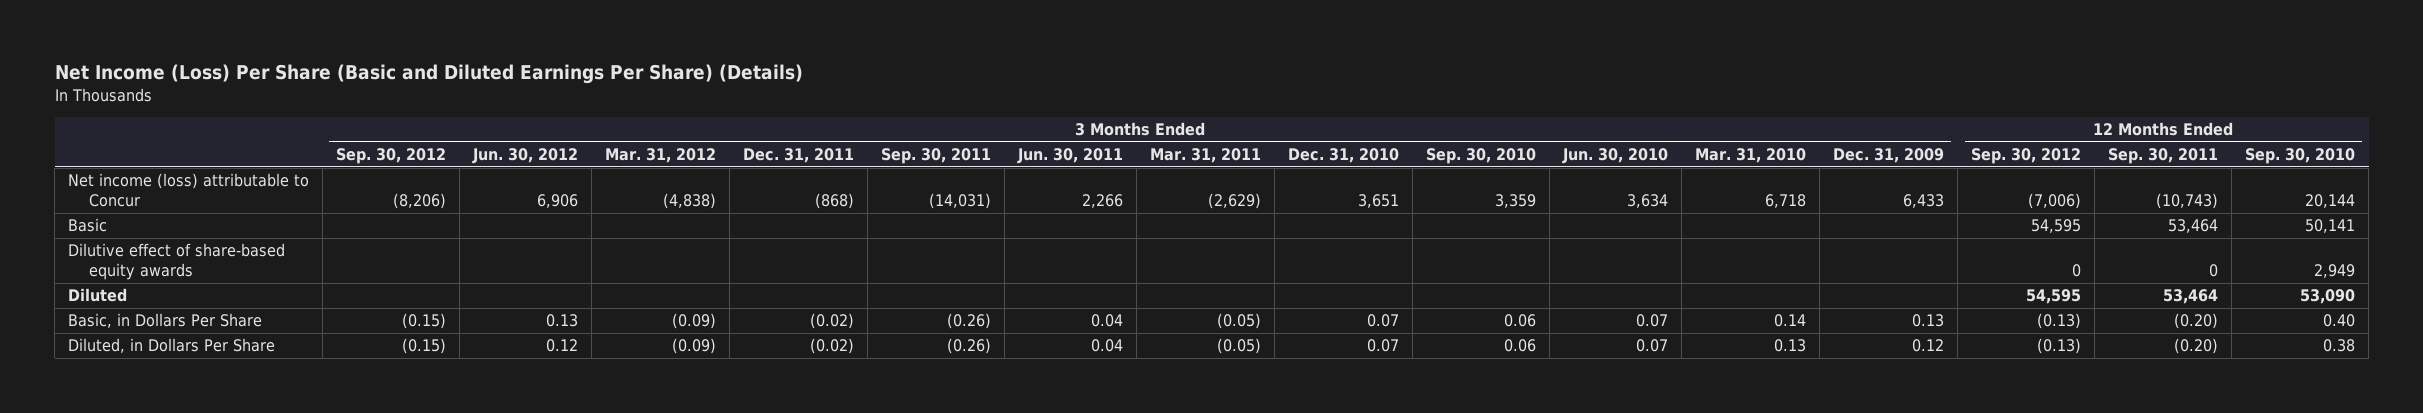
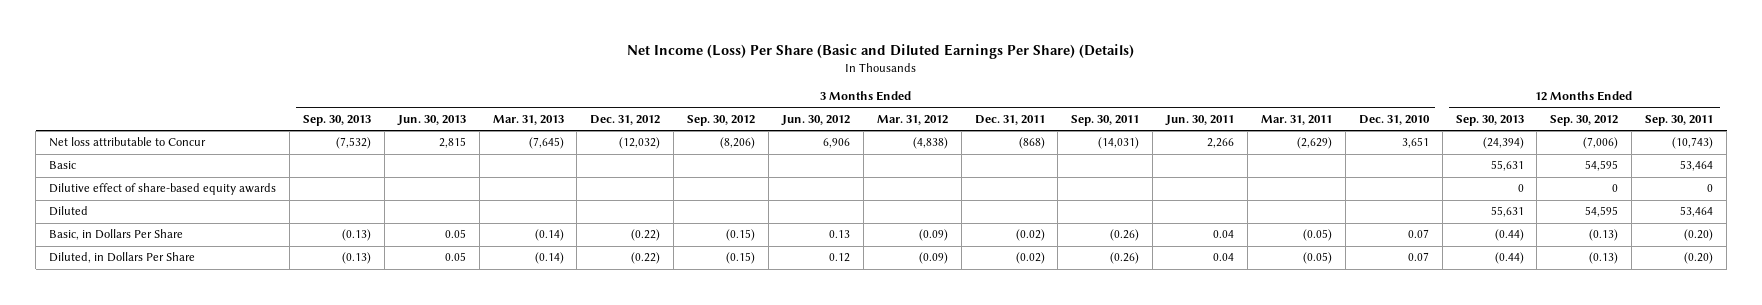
- | 3 Months Ended Sep. 30, 2012 | 3 Months Ended Jun. 30, 2012 | 3 Months Ended Mar. 31, 2012 | 3 Months Ended Dec. 31, 2011 | 3 Months Ended Sep. 30, 2011 | 3 Months Ended Jun. 30, 2011 | 3 Months Ended Mar. 31, 2011 | 3 Months Ended Dec. 31, 2010 | 3 Months Ended Sep. 30, 2010 | 3 Months Ended Jun. 30, 2010 | 3 Months Ended Mar. 31, 2010 | 3 Months Ended Dec. 31, 2009 | 12 Months Ended Sep. 30, 2012 | 12 Months Ended Sep. 30, 2011 | 12 Months Ended Sep. 30, 2010
+ | 3 Months Ended Sep. 30, 2013 | 3 Months Ended Jun. 30, 2013 | 3 Months Ended Mar. 31, 2013 | 3 Months Ended Dec. 31, 2012 | 3 Months Ended Sep. 30, 2012 | 3 Months Ended Jun. 30, 2012 | 3 Months Ended Mar. 31, 2012 | 3 Months Ended Dec. 31, 2011 | 3 Months Ended Sep. 30, 2011 | 3 Months Ended Jun. 30, 2011 | 3 Months Ended Mar. 31, 2011 | 3 Months Ended Dec. 31, 2010 | 12 Months Ended Sep. 30, 2013 | 12 Months Ended Sep. 30, 2012 | 12 Months Ended Sep. 30, 2011
- Net income (loss) attributable to Concur | (8,206) | 6,906 | (4,838) | (868) | (14,031) | 2,266 | (2,629) | 3,651 | 3,359 | 3,634 | 6,718 | 6,433 | (7,006) | (10,743) | 20,144
+ Net loss attributable to Concur | (7,532) | 2,815 | (7,645) | (12,032) | (8,206) | 6,906 | (4,838) | (868) | (14,031) | 2,266 | (2,629) | 3,651 | (24,394) | (7,006) | (10,743)

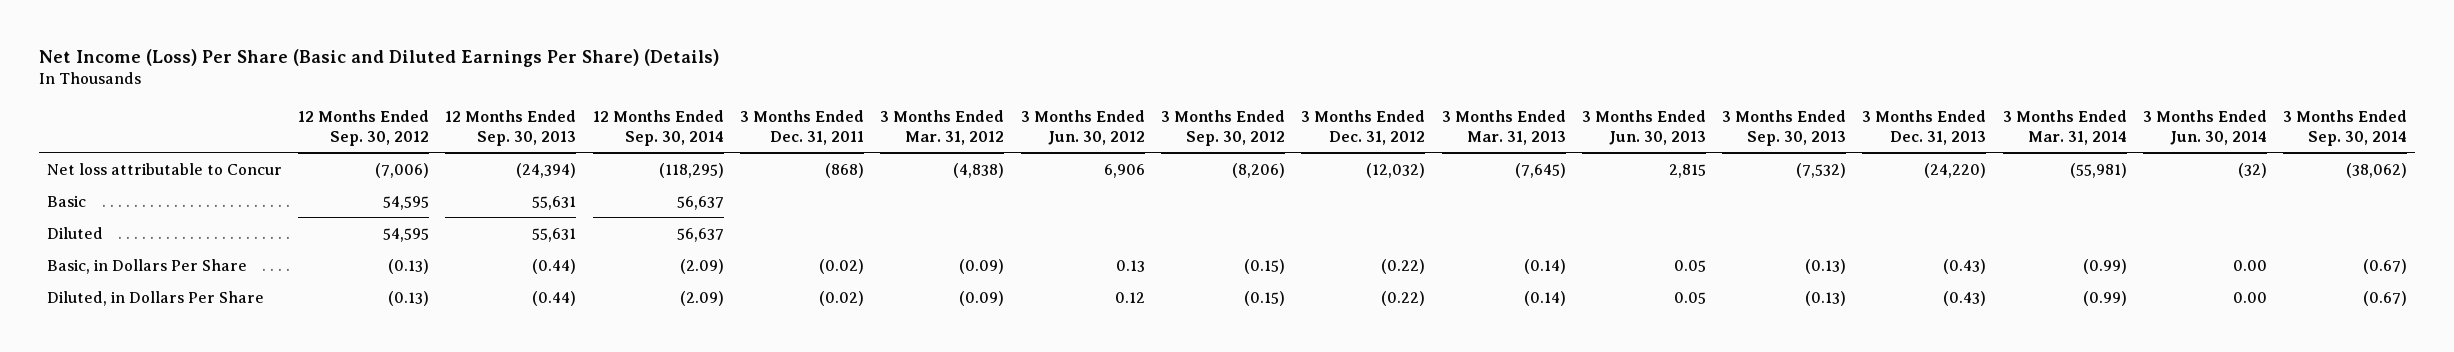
- | 3 Months Ended Sep. 30, 2013 | 3 Months Ended Jun. 30, 2013 | 3 Months Ended Mar. 31, 2013 | 3 Months Ended Dec. 31, 2012 | 3 Months Ended Sep. 30, 2012 | 3 Months Ended Jun. 30, 2012 | 3 Months Ended Mar. 31, 2012 | 3 Months Ended Dec. 31, 2011 | 3 Months Ended Sep. 30, 2011 | 3 Months Ended Jun. 30, 2011 | 3 Months Ended Mar. 31, 2011 | 3 Months Ended Dec. 31, 2010 | 12 Months Ended Sep. 30, 2013 | 12 Months Ended Sep. 30, 2012 | 12 Months Ended Sep. 30, 2011
+ | 12 Months Ended Sep. 30, 2012 | 12 Months Ended Sep. 30, 2013 | 12 Months Ended Sep. 30, 2014 | 3 Months Ended Dec. 31, 2011 | 3 Months Ended Mar. 31, 2012 | 3 Months Ended Jun. 30, 2012 | 3 Months Ended Sep. 30, 2012 | 3 Months Ended Dec. 31, 2012 | 3 Months Ended Mar. 31, 2013 | 3 Months Ended Jun. 30, 2013 | 3 Months Ended Sep. 30, 2013 | 3 Months Ended Dec. 31, 2013 | 3 Months Ended Mar. 31, 2014 | 3 Months Ended Jun. 30, 2014 | 3 Months Ended Sep. 30, 2014
- Dilutive effect of share-based equity awards | | | | | | | | | | | | | 0 | 0 | 0

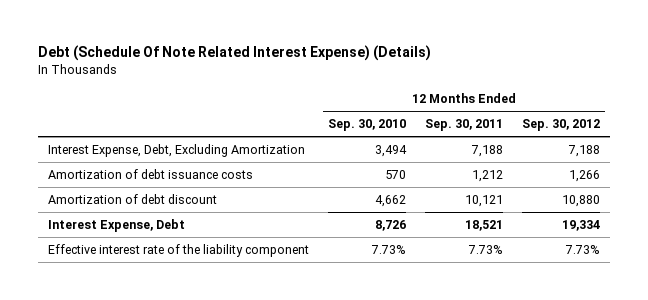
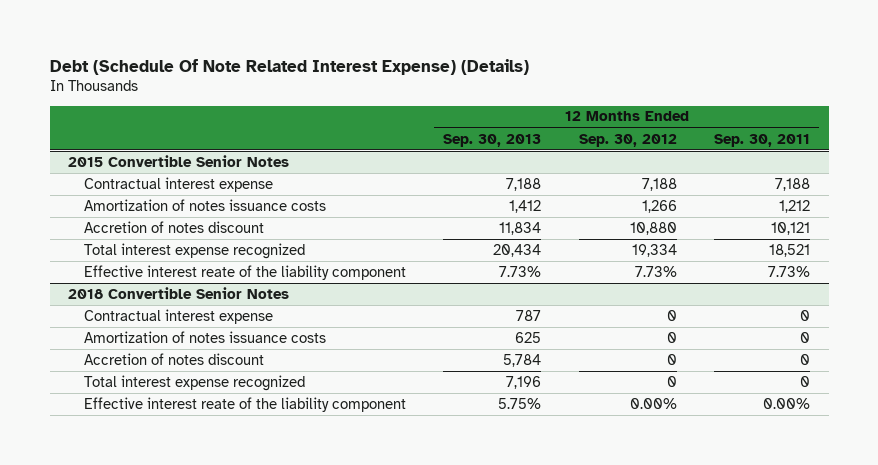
- | 12 Months Ended Sep. 30, 2010 | 12 Months Ended Sep. 30, 2011 | 12 Months Ended Sep. 30, 2012
+ | 12 Months Ended Sep. 30, 2013 | 12 Months Ended Sep. 30, 2012 | 12 Months Ended Sep. 30, 2011
- Interest Expense, Debt, Excluding Amortization | 3,494 | 7,188 | 7,188
- Amortization of debt issuance costs | 570 | 1,212 | 1,266
- Amortization of debt discount | 4,662 | 10,121 | 10,880
- Interest Expense, Debt | 8,726 | 18,521 | 19,334
- Effective interest rate of the liability component | 7.73% | 7.73% | 7.73%
+ 2015 Convertible Senior Notes
+ Contractual interest expense | 7,188 | 7,188 | 7,188
+ Amortization of notes issuance costs | 1,412 | 1,266 | 1,212
+ Accretion of notes discount | 11,834 | 10,880 | 10,121
+ Total interest expense recognized | 20,434 | 19,334 | 18,521
+ Effective interest reate of the liability component | 7.73% | 7.73% | 7.73%
+ 2018 Convertible Senior Notes
+ Contractual interest expense | 787 | 0 | 0
+ Amortization of notes issuance costs | 625 | 0 | 0
+ Accretion of notes discount | 5,784 | 0 | 0
+ Total interest expense recognized | 7,196 | 0 | 0
+ Effective interest reate of the liability component | 5.75% | 0.00% | 0.00%

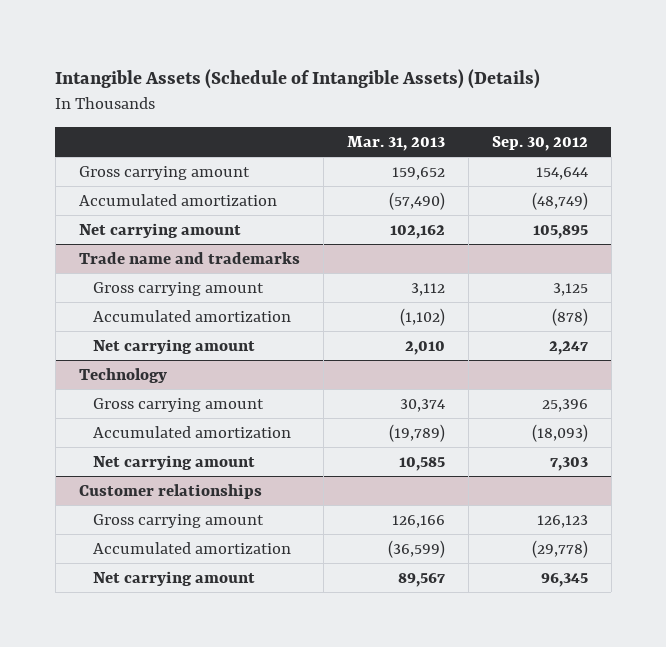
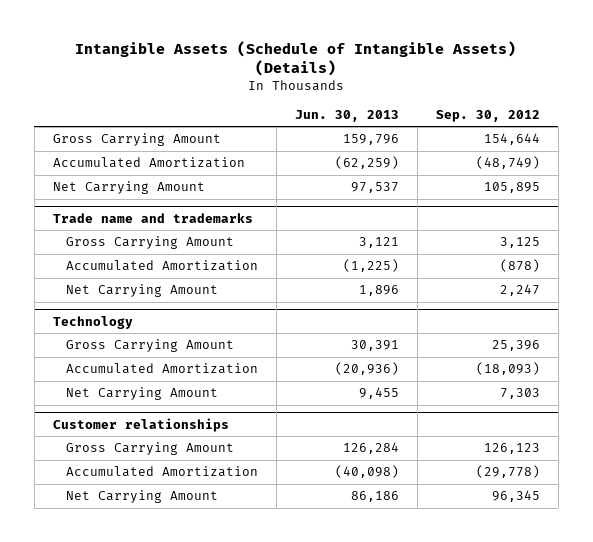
- | Mar. 31, 2013 | Sep. 30, 2012
+ | Jun. 30, 2013 | Sep. 30, 2012
- Gross carrying amount | 159,652 | 154,644
- Accumulated amortization | (57,490) | (48,749)
- Net carrying amount | 102,162 | 105,895
+ Gross Carrying Amount | 159,796 | 154,644
+ Accumulated Amortization | (62,259) | (48,749)
+ Net Carrying Amount | 97,537 | 105,895
@ Trade name and trademarks
- Gross carrying amount | 3,112 | 3,125
- Accumulated amortization | (1,102) | (878)
- Net carrying amount | 2,010 | 2,247
+ Gross Carrying Amount | 3,121 | 3,125
+ Accumulated Amortization | (1,225) | (878)
+ Net Carrying Amount | 1,896 | 2,247
@ Technology
- Gross carrying amount | 30,374 | 25,396
- Accumulated amortization | (19,789) | (18,093)
- Net carrying amount | 10,585 | 7,303
+ Gross Carrying Amount | 30,391 | 25,396
+ Accumulated Amortization | (20,936) | (18,093)
+ Net Carrying Amount | 9,455 | 7,303
@ Customer relationships
- Gross carrying amount | 126,166 | 126,123
- Accumulated amortization | (36,599) | (29,778)
- Net carrying amount | 89,567 | 96,345
+ Gross Carrying Amount | 126,284 | 126,123
+ Accumulated Amortization | (40,098) | (29,778)
+ Net Carrying Amount | 86,186 | 96,345

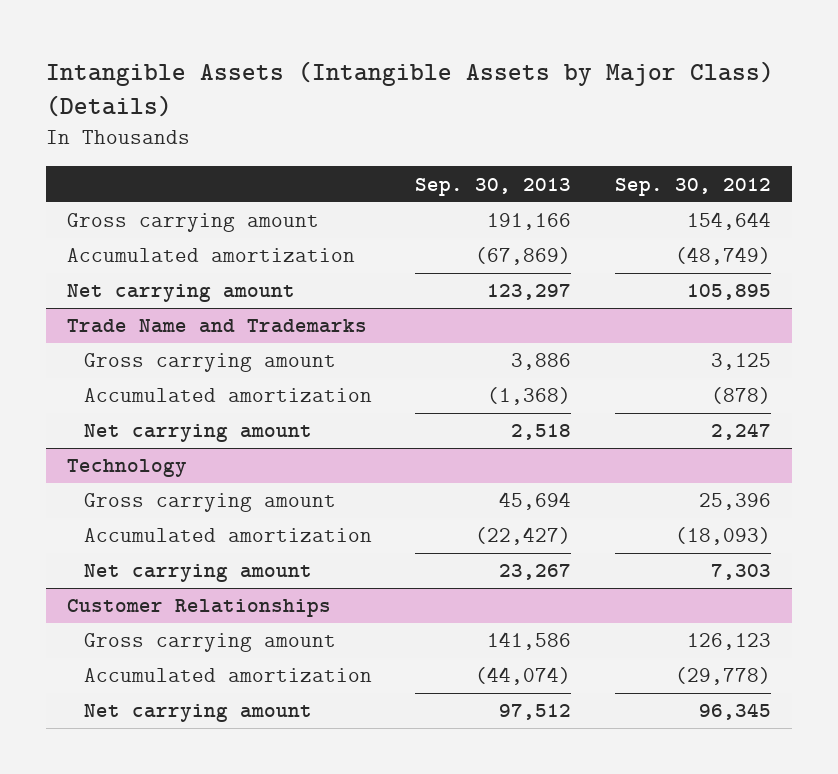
- Intangible Assets (Schedule of Intangible Assets) (Details)
+ Intangible Assets (Intangible Assets by Major Class) (Details)
- | Jun. 30, 2013 | Sep. 30, 2012
+ | Sep. 30, 2013 | Sep. 30, 2012
- Gross Carrying Amount | 159,796 | 154,644
- Accumulated Amortization | (62,259) | (48,749)
- Net Carrying Amount | 97,537 | 105,895
- Trade name and trademarks
- Gross Carrying Amount | 3,121 | 3,125
- Accumulated Amortization | (1,225) | (878)
- Net Carrying Amount | 1,896 | 2,247
+ Gross carrying amount | 191,166 | 154,644
+ Accumulated amortization | (67,869) | (48,749)
+ Net carrying amount | 123,297 | 105,895
+ Trade Name and Trademarks
+ Gross carrying amount | 3,886 | 3,125
+ Accumulated amortization | (1,368) | (878)
+ Net carrying amount | 2,518 | 2,247
@ Technology
- Gross Carrying Amount | 30,391 | 25,396
- Accumulated Amortization | (20,936) | (18,093)
- Net Carrying Amount | 9,455 | 7,303
- Customer relationships
- Gross Carrying Amount | 126,284 | 126,123
- Accumulated Amortization | (40,098) | (29,778)
- Net Carrying Amount | 86,186 | 96,345
@ Technology
+ Gross carrying amount | 45,694 | 25,396
+ Accumulated amortization | (22,427) | (18,093)
+ Net carrying amount | 23,267 | 7,303
+ Customer Relationships
+ Gross carrying amount | 141,586 | 126,123
+ Accumulated amortization | (44,074) | (29,778)
+ Net carrying amount | 97,512 | 96,345

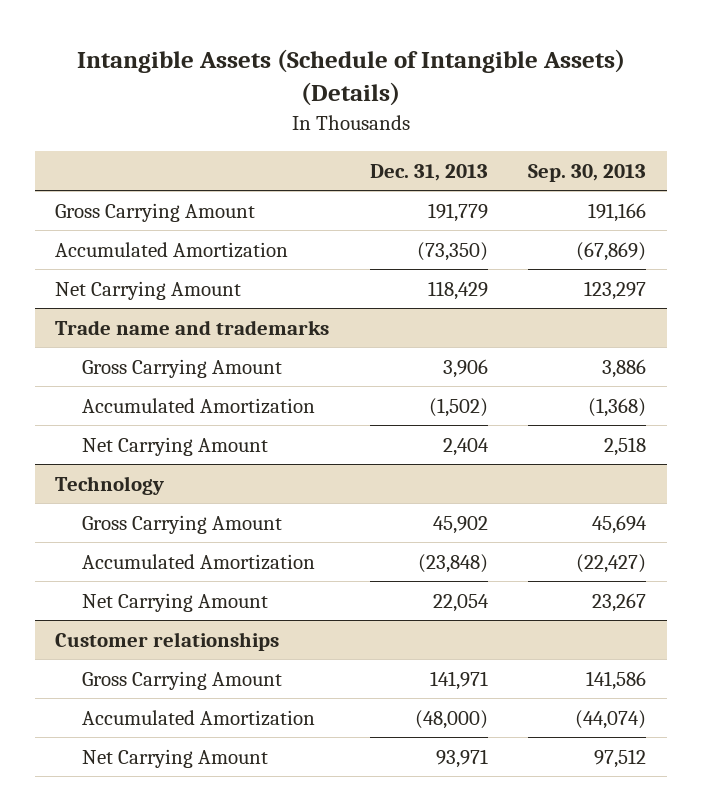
- Intangible Assets (Intangible Assets by Major Class) (Details)
+ Intangible Assets (Schedule of Intangible Assets) (Details)
- | Sep. 30, 2013 | Sep. 30, 2012
+ | Dec. 31, 2013 | Sep. 30, 2013
- Gross carrying amount | 191,166 | 154,644
- Accumulated amortization | (67,869) | (48,749)
- Net carrying amount | 123,297 | 105,895
- Trade Name and Trademarks
- Gross carrying amount | 3,886 | 3,125
- Accumulated amortization | (1,368) | (878)
- Net carrying amount | 2,518 | 2,247
+ Gross Carrying Amount | 191,779 | 191,166
+ Accumulated Amortization | (73,350) | (67,869)
+ Net Carrying Amount | 118,429 | 123,297
+ Trade name and trademarks
+ Gross Carrying Amount | 3,906 | 3,886
+ Accumulated Amortization | (1,502) | (1,368)
+ Net Carrying Amount | 2,404 | 2,518
@ Technology
- Gross carrying amount | 45,694 | 25,396
- Accumulated amortization | (22,427) | (18,093)
- Net carrying amount | 23,267 | 7,303
- Customer Relationships
- Gross carrying amount | 141,586 | 126,123
- Accumulated amortization | (44,074) | (29,778)
- Net carrying amount | 97,512 | 96,345
@ Technology
+ Gross Carrying Amount | 45,902 | 45,694
+ Accumulated Amortization | (23,848) | (22,427)
+ Net Carrying Amount | 22,054 | 23,267
+ Customer relationships
+ Gross Carrying Amount | 141,971 | 141,586
+ Accumulated Amortization | (48,000) | (44,074)
+ Net Carrying Amount | 93,971 | 97,512

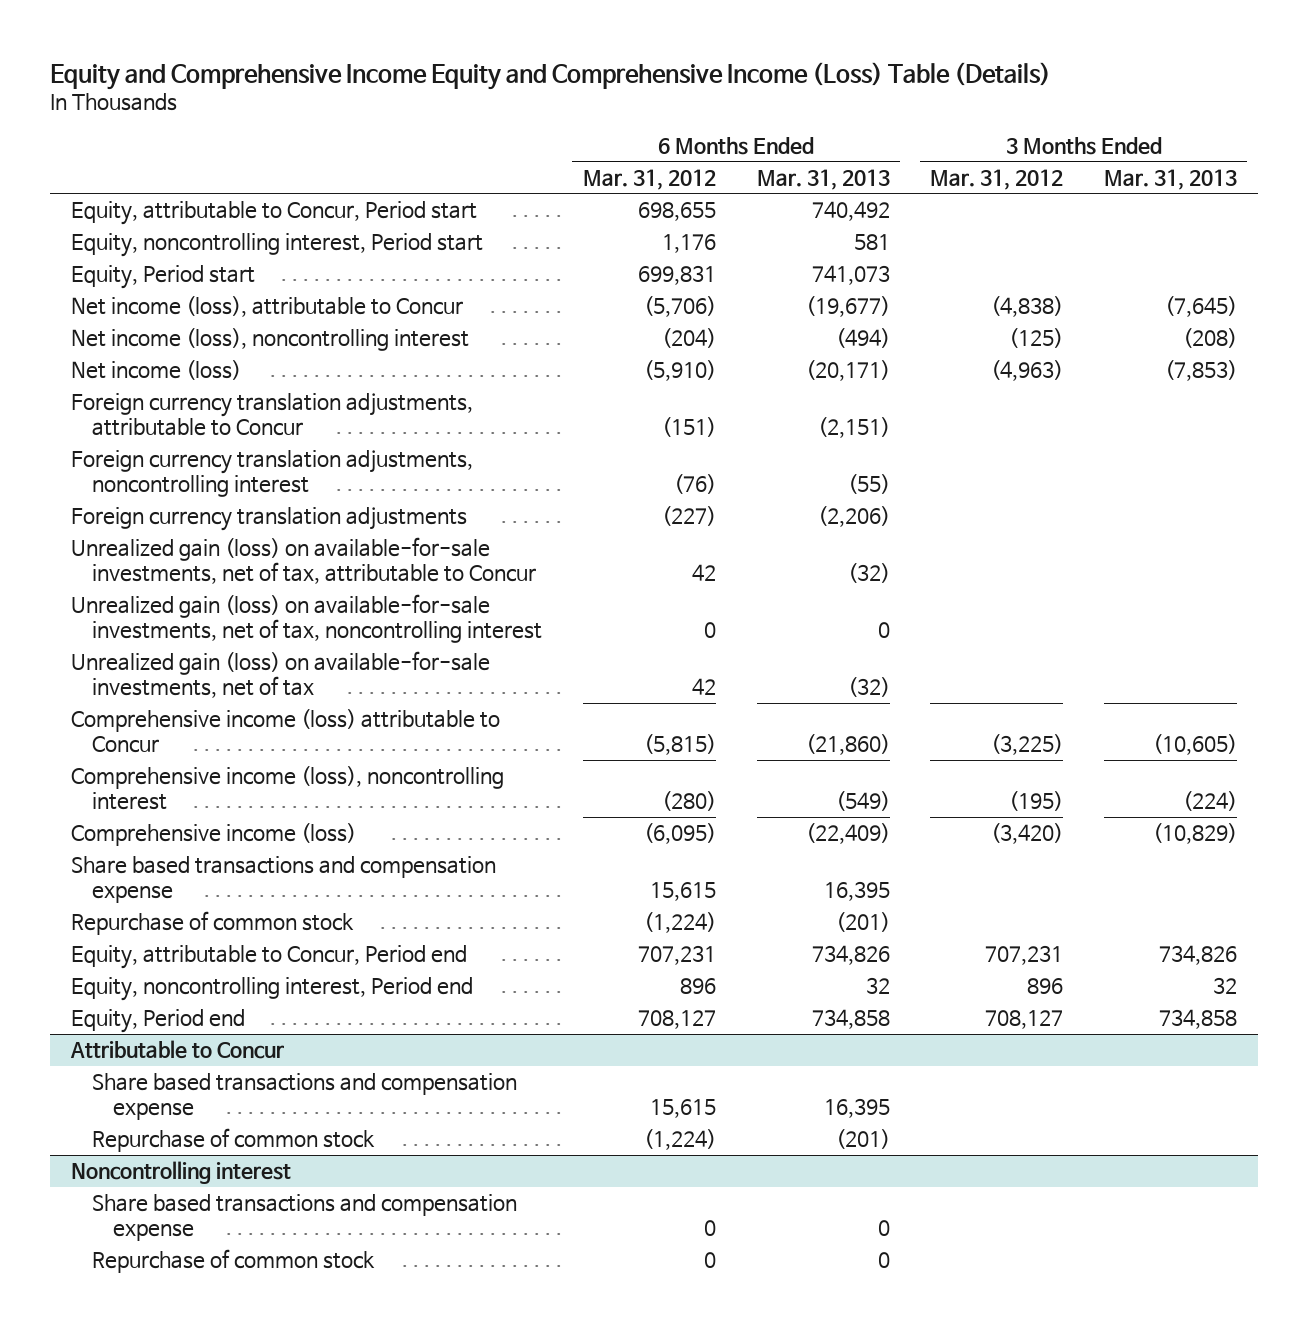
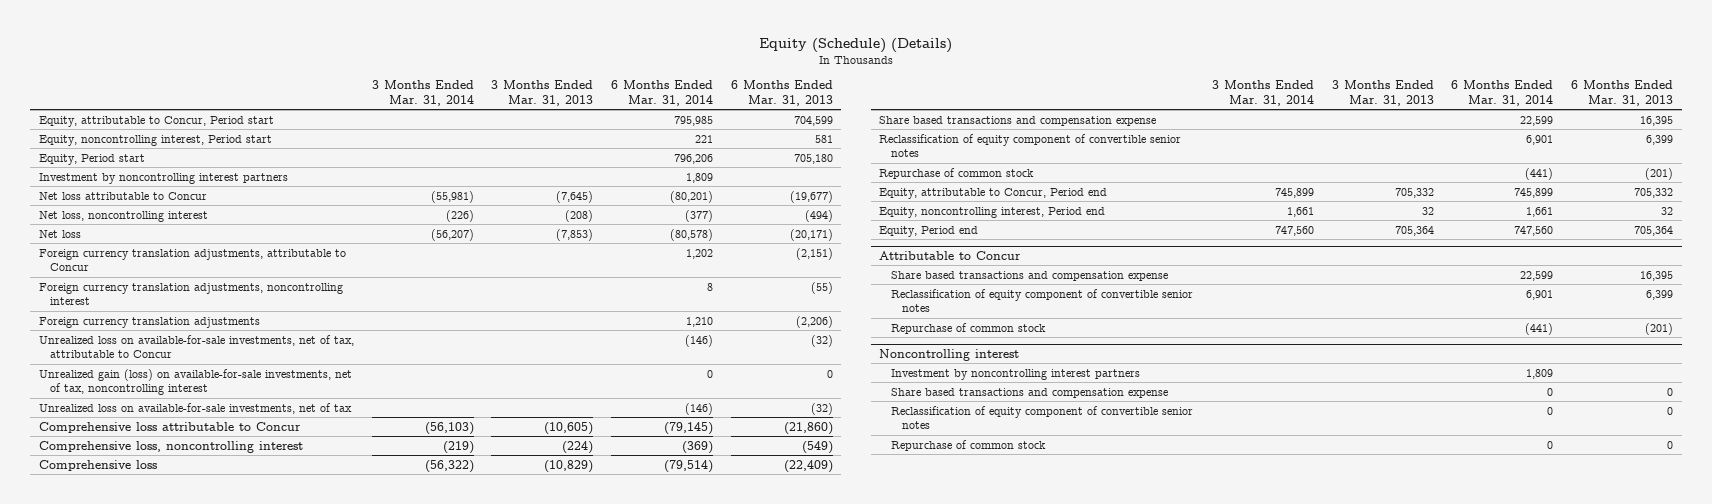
- Equity and Comprehensive Income Equity and Comprehensive Income (Loss) Table (Details)
+ Equity (Schedule) (Details)
- | 6 Months Ended Mar. 31, 2012 | 6 Months Ended Mar. 31, 2013 | 3 Months Ended Mar. 31, 2012 | 3 Months Ended Mar. 31, 2013
+ | 3 Months Ended Mar. 31, 2014 | 3 Months Ended Mar. 31, 2013 | 6 Months Ended Mar. 31, 2014 | 6 Months Ended Mar. 31, 2013
- Equity, attributable to Concur, Period start | 698,655 | 740,492 | |
+ Equity, attributable to Concur, Period start | | | 795,985 | 704,599
- Equity, Period start | 699,831 | 741,073 | |
- Net income (loss), attributable to Concur | (5,706) | (19,677) | (4,838) | (7,645)
- Net income (loss), noncontrolling interest | (204) | (494) | (125) | (208)
- Net income (loss) | (5,910) | (20,171) | (4,963) | (7,853)
+ Equity, Period start | | | 796,206 | 705,180
+ Investment by noncontrolling interest partners | | | 1,809 |
+ Net loss attributable to Concur | (55,981) | (7,645) | (80,201) | (19,677)
+ Net loss, noncontrolling interest | (226) | (208) | (377) | (494)
+ Net loss | (56,207) | (7,853) | (80,578) | (20,171)
- Unrealized gain (loss) on available-for-sale investments, net of tax, attributable to Concur | 42 | (32) | |
+ Unrealized loss on available-for-sale investments, net of tax, attributable to Concur | | | (146) | (32)
- Unrealized gain (loss) on available-for-sale investments, net of tax | 42 | (32) | |
- Comprehensive income (loss) attributable to Concur | (5,815) | (21,860) | (3,225) | (10,605)
- Comprehensive income (loss), noncontrolling interest | (280) | (549) | (195) | (224)
- Comprehensive income (loss) | (6,095) | (22,409) | (3,420) | (10,829)
+ Unrealized loss on available-for-sale investments, net of tax | | | (146) | (32)
+ Comprehensive loss attributable to Concur | (56,103) | (10,605) | (79,145) | (21,860)
+ Comprehensive loss, noncontrolling interest | (219) | (224) | (369) | (549)
+ Comprehensive loss | (56,322) | (10,829) | (79,514) | (22,409)
+ Reclassification of equity component of convertible senior notes | | | 6,901 | 6,399
- Equity, attributable to Concur, Period end | 707,231 | 734,826 | 707,231 | 734,826
+ Equity, attributable to Concur, Period end | 745,899 | 705,332 | 745,899 | 705,332
- Equity, Period end | 708,127 | 734,858 | 708,127 | 734,858
+ Equity, Period end | 747,560 | 705,364 | 747,560 | 705,364
@ Attributable to Concur
+ Reclassification of equity component of convertible senior notes | | | 6,901 | 6,399
@ Noncontrolling interest
+ Investment by noncontrolling interest partners | | | 1,809 |
+ Reclassification of equity component of convertible senior notes | | | 0 | 0

